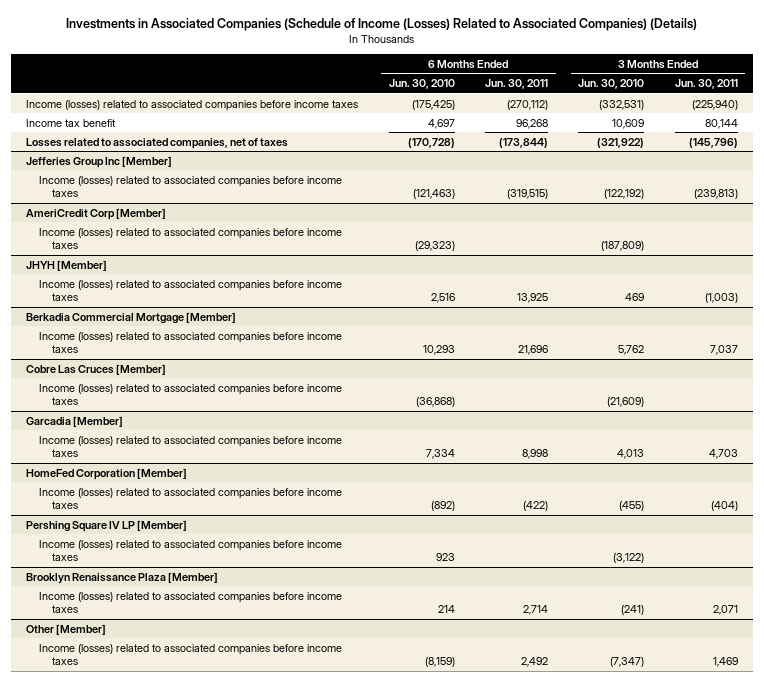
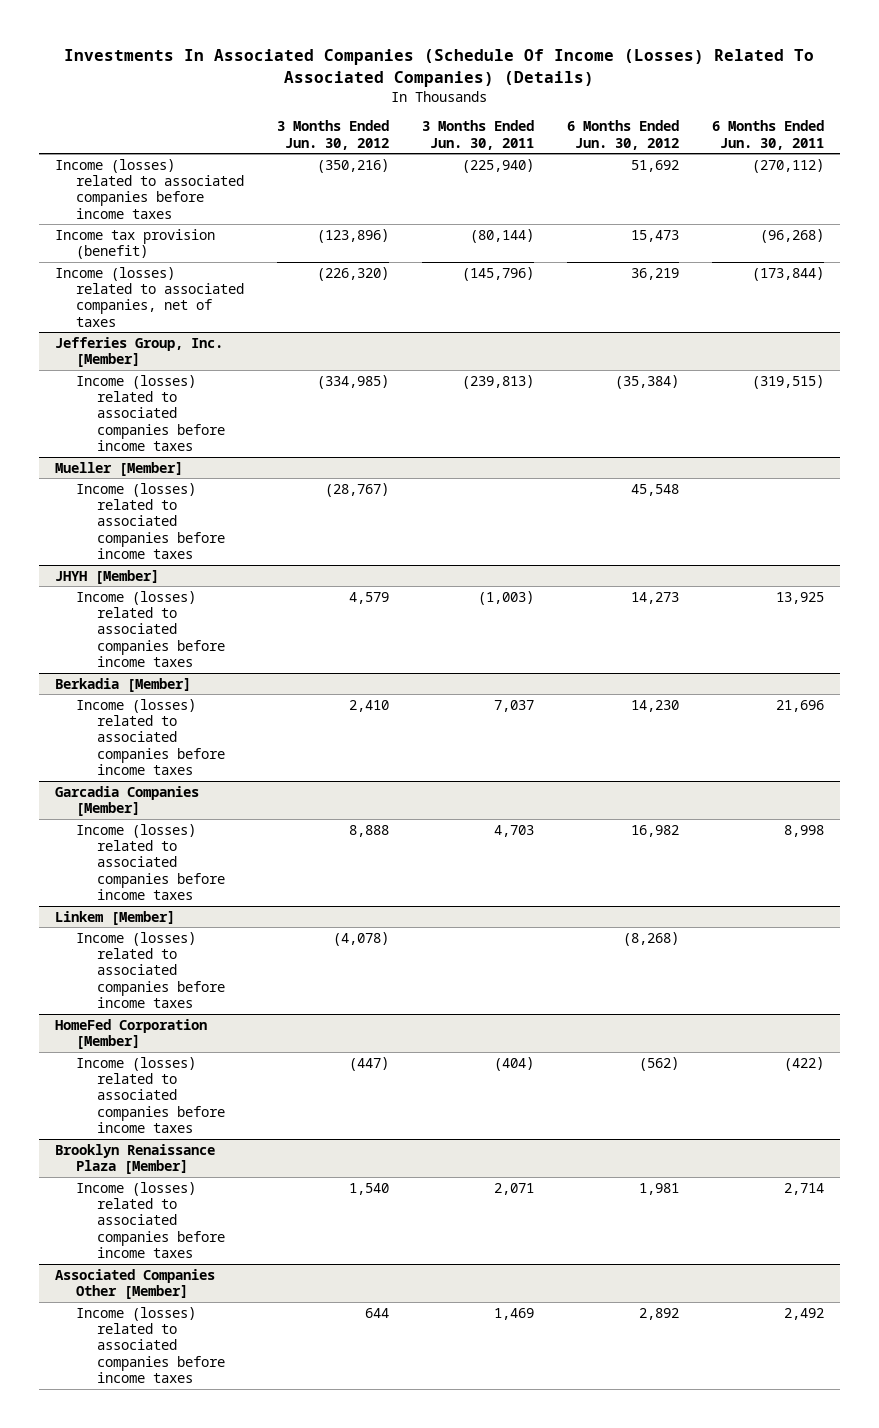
- Investments in Associated Companies (Schedule of Income (Losses) Related to Associated Companies) (Details)
+ Investments In Associated Companies (Schedule Of Income (Losses) Related To Associated Companies) (Details)
- | 6 Months Ended Jun. 30, 2010 | 6 Months Ended Jun. 30, 2011 | 3 Months Ended Jun. 30, 2010 | 3 Months Ended Jun. 30, 2011
+ | 3 Months Ended Jun. 30, 2012 | 3 Months Ended Jun. 30, 2011 | 6 Months Ended Jun. 30, 2012 | 6 Months Ended Jun. 30, 2011
- Income tax benefit | 4,697 | 96,268 | 10,609 | 80,144
- Losses related to associated companies, net of taxes | (170,728) | (173,844) | (321,922) | (145,796)
- Jefferies Group Inc [Member]
+ Income tax provision (benefit) | (123,896) | (80,144) | 15,473 | (96,268)
+ Income (losses) related to associated companies, net of taxes | (226,320) | (145,796) | 36,219 | (173,844)
+ Jefferies Group, Inc. [Member]
- AmeriCredit Corp [Member]
+ Mueller [Member]
- Berkadia Commercial Mortgage [Member]
+ Berkadia [Member]
- Cobre Las Cruces [Member]
- Income (losses) related to associated companies before income taxes | (36,868) | | (21,609) |
- Garcadia [Member]
+ Garcadia Companies [Member]
+ Linkem [Member]
+ Income (losses) related to associated companies before income taxes | (4,078) | | (8,268) |
- Pershing Square IV LP [Member]
- Income (losses) related to associated companies before income taxes | 923 | | (3,122) |
- Other [Member]
+ Associated Companies Other [Member]

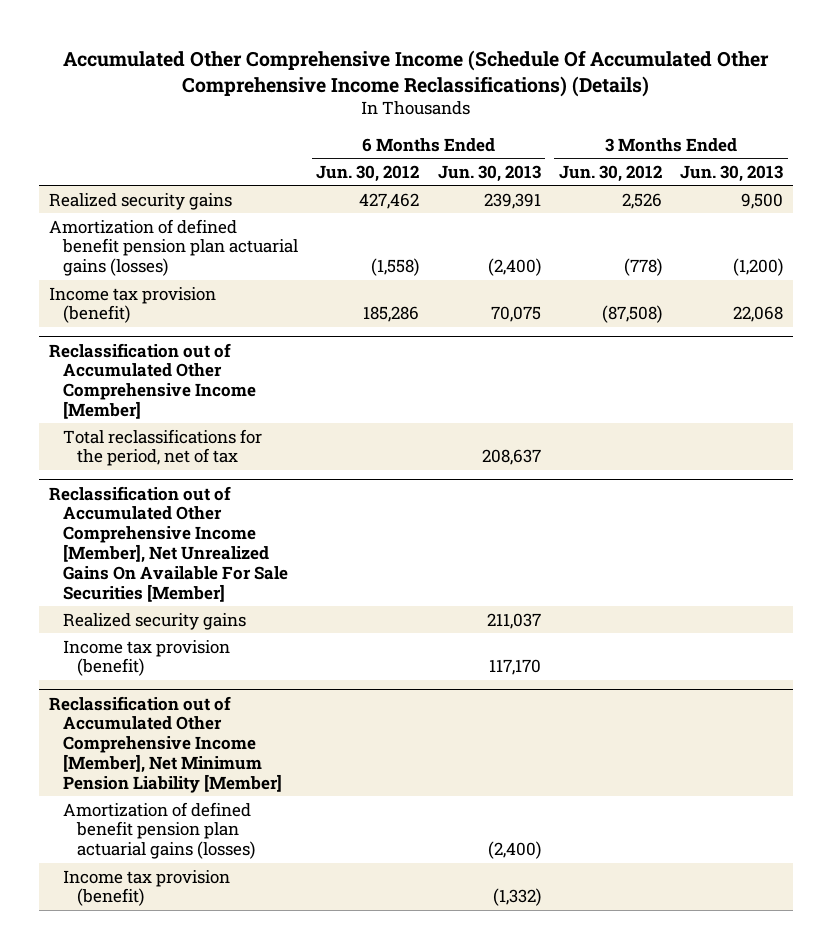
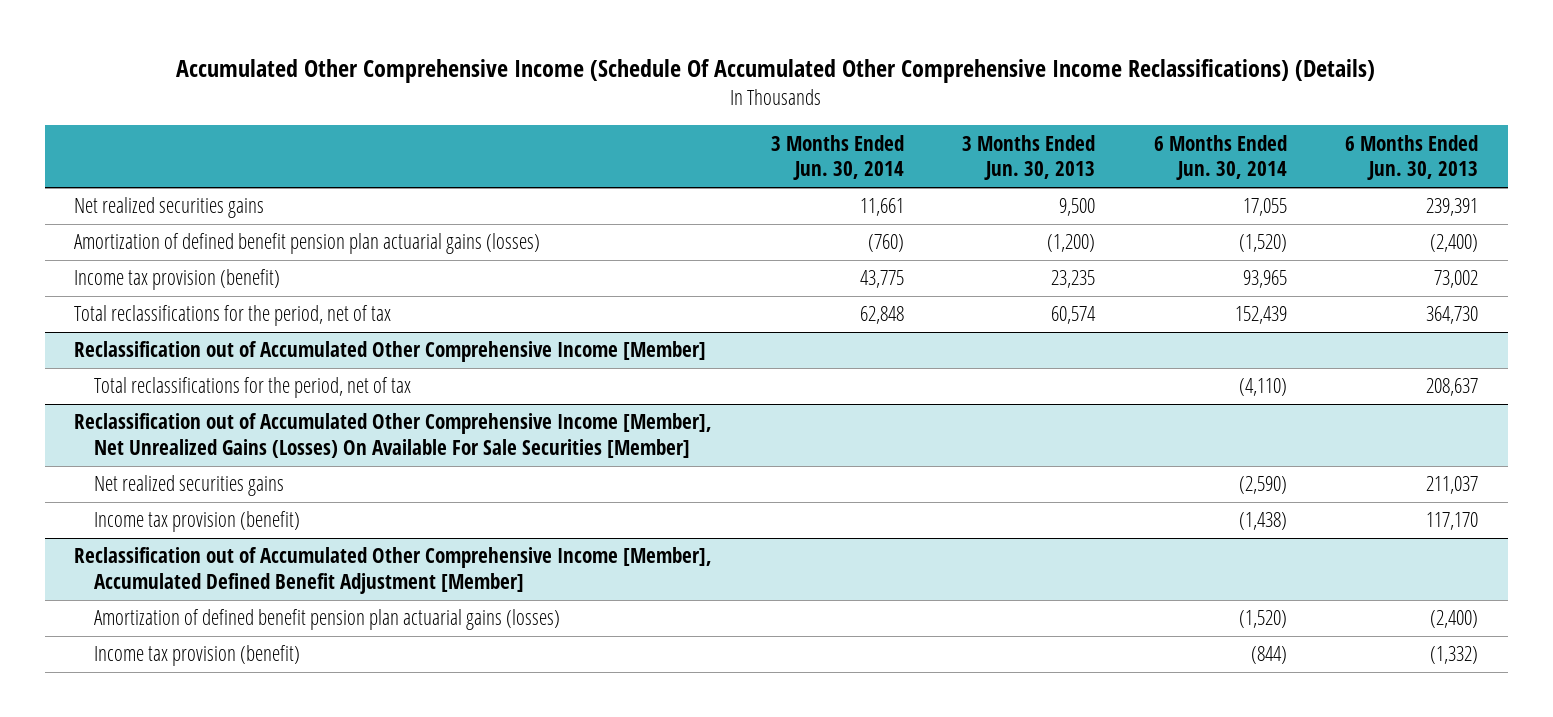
- | 6 Months Ended Jun. 30, 2012 | 6 Months Ended Jun. 30, 2013 | 3 Months Ended Jun. 30, 2012 | 3 Months Ended Jun. 30, 2013
+ | 3 Months Ended Jun. 30, 2014 | 3 Months Ended Jun. 30, 2013 | 6 Months Ended Jun. 30, 2014 | 6 Months Ended Jun. 30, 2013
- Realized security gains | 427,462 | 239,391 | 2,526 | 9,500
+ Net realized securities gains | 11,661 | 9,500 | 17,055 | 239,391
- Income tax provision (benefit) | 185,286 | 70,075 | (87,508) | 22,068
+ Income tax provision (benefit) | 43,775 | 23,235 | 93,965 | 73,002
+ Total reclassifications for the period, net of tax | 62,848 | 60,574 | 152,439 | 364,730
- Reclassification out of Accumulated Other Comprehensive Income [Member], Net Unrealized Gains On Available For Sale Securities [Member]
- Realized security gains | | 211,037 | |
+ Reclassification out of Accumulated Other Comprehensive Income [Member], Net Unrealized Gains (Losses) On Available For Sale Securities [Member]
+ Net realized securities gains | | | (2,590) | 211,037
- Reclassification out of Accumulated Other Comprehensive Income [Member], Net Minimum Pension Liability [Member]
+ Reclassification out of Accumulated Other Comprehensive Income [Member], Accumulated Defined Benefit Adjustment [Member]

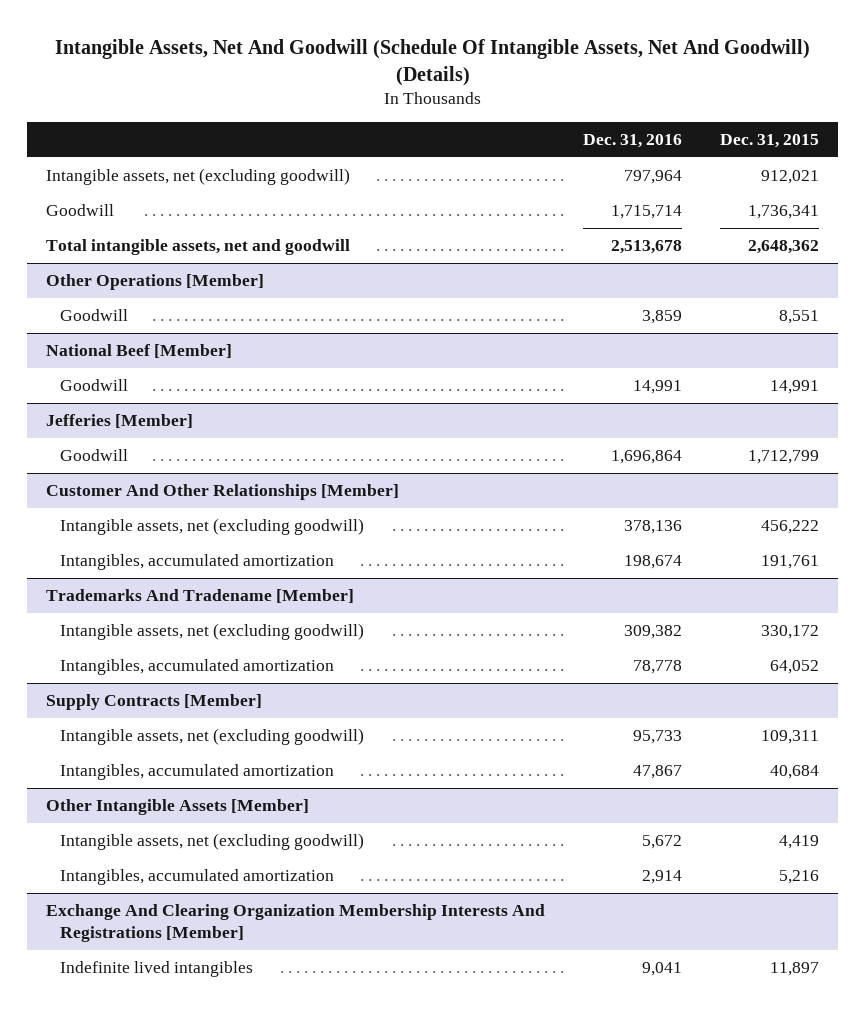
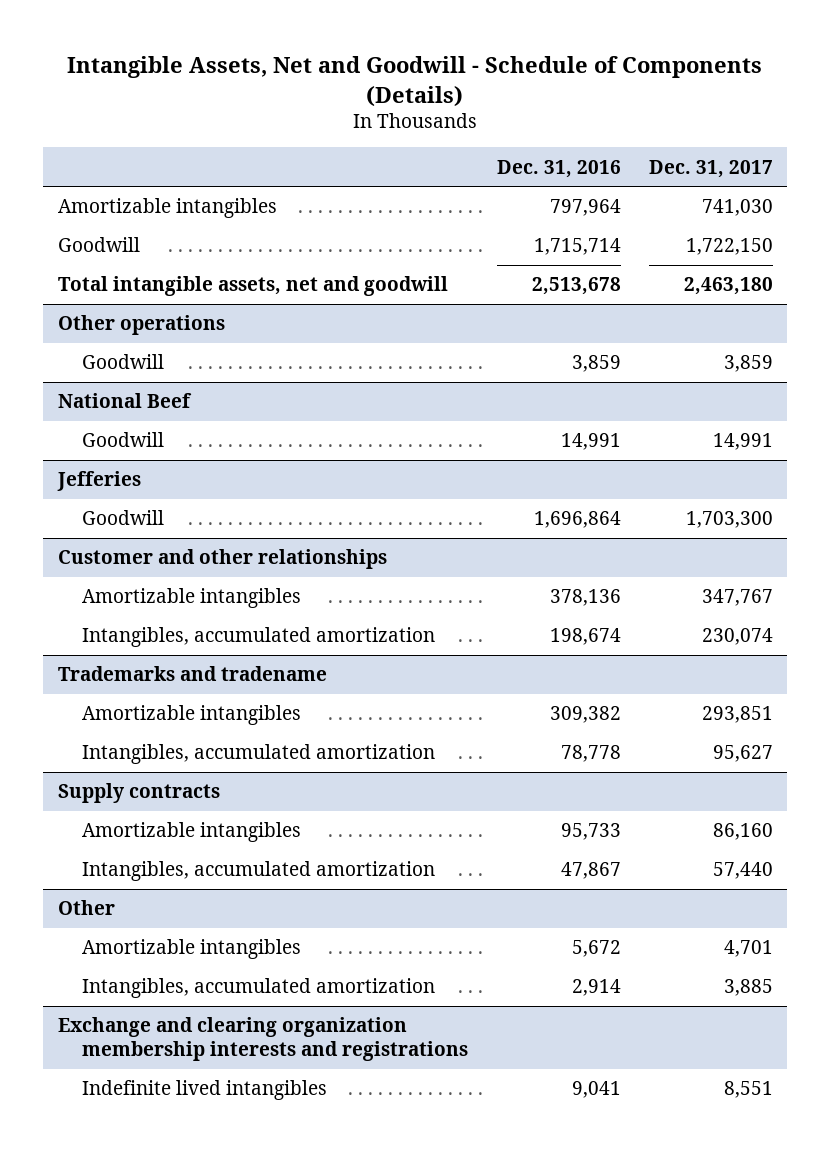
- Intangible Assets, Net And Goodwill (Schedule Of Intangible Assets, Net And Goodwill) (Details)
+ Intangible Assets, Net and Goodwill - Schedule of Components (Details)
- | Dec. 31, 2016 | Dec. 31, 2015
+ | Dec. 31, 2016 | Dec. 31, 2017
- Intangible assets, net (excluding goodwill) | 797,964 | 912,021
+ Amortizable intangibles | 797,964 | 741,030
- Other Operations [Member]
+ Other operations
- National Beef [Member]
+ National Beef
- Jefferies [Member]
+ Jefferies
- Customer And Other Relationships [Member]
- Intangible assets, net (excluding goodwill) | 378,136 | 456,222
+ Customer and other relationships
+ Amortizable intangibles | 378,136 | 347,767
- Trademarks And Tradename [Member]
- Intangible assets, net (excluding goodwill) | 309,382 | 330,172
+ Trademarks and tradename
+ Amortizable intangibles | 309,382 | 293,851
- Supply Contracts [Member]
- Intangible assets, net (excluding goodwill) | 95,733 | 109,311
+ Supply contracts
+ Amortizable intangibles | 95,733 | 86,160
- Other Intangible Assets [Member]
- Intangible assets, net (excluding goodwill) | 5,672 | 4,419
+ Other
+ Amortizable intangibles | 5,672 | 4,701
- Exchange And Clearing Organization Membership Interests And Registrations [Member]
+ Exchange and clearing organization membership interests and registrations

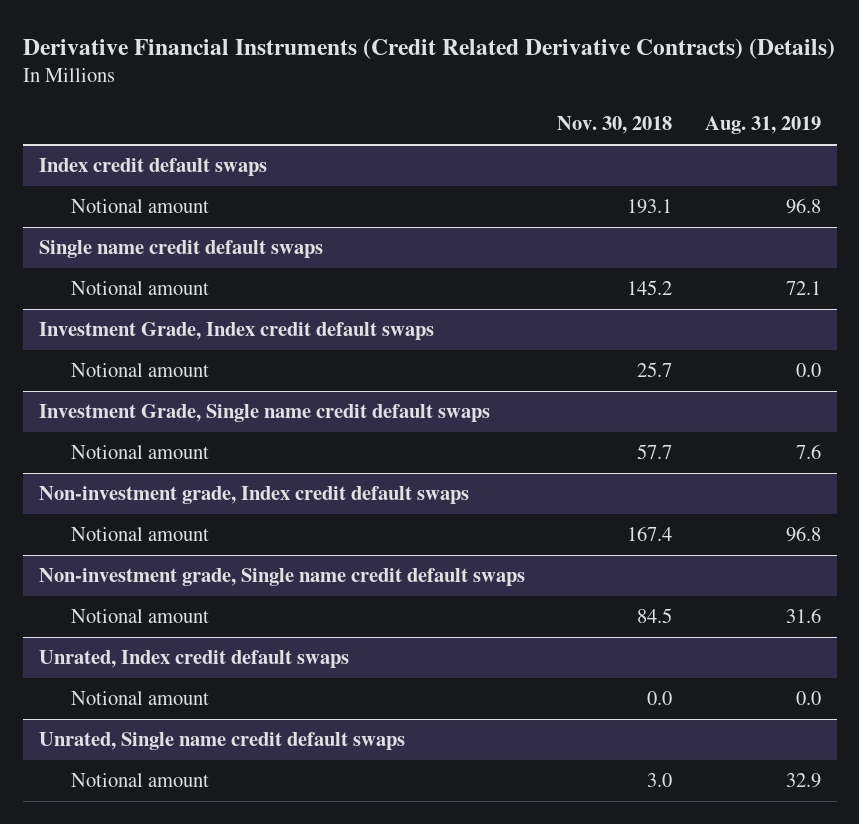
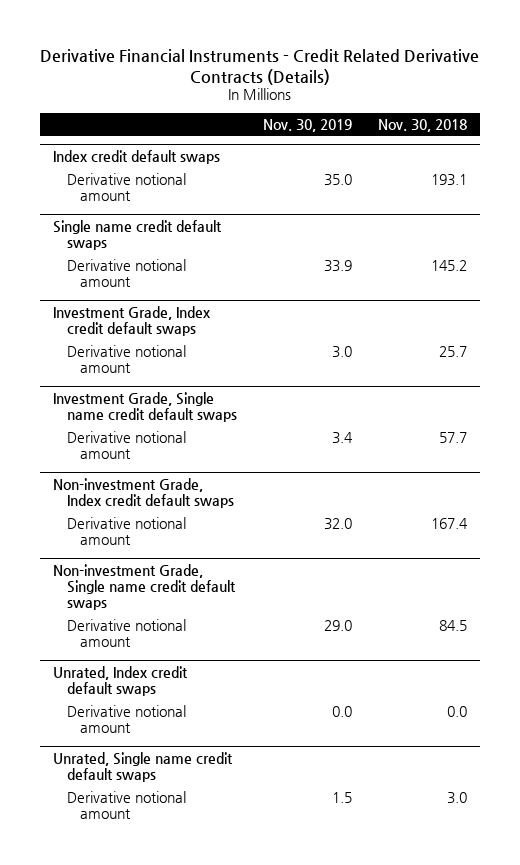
- Derivative Financial Instruments (Credit Related Derivative Contracts) (Details)
+ Derivative Financial Instruments - Credit Related Derivative Contracts (Details)
- | Nov. 30, 2018 | Aug. 31, 2019
+ | Nov. 30, 2019 | Nov. 30, 2018
@ Index credit default swaps
- Notional amount | 193.1 | 96.8
+ Derivative notional amount | 35.0 | 193.1
@ Single name credit default swaps
- Notional amount | 145.2 | 72.1
+ Derivative notional amount | 33.9 | 145.2
@ Investment Grade, Index credit default swaps
- Notional amount | 25.7 | 0.0
+ Derivative notional amount | 3.0 | 25.7
@ Investment Grade, Single name credit default swaps
- Notional amount | 57.7 | 7.6
- Non-investment grade, Index credit default swaps
- Notional amount | 167.4 | 96.8
- Non-investment grade, Single name credit default swaps
- Notional amount | 84.5 | 31.6
@ Investment Grade, Single name credit default swaps
+ Derivative notional amount | 3.4 | 57.7
+ Non-investment Grade, Index credit default swaps
+ Derivative notional amount | 32.0 | 167.4
+ Non-investment Grade, Single name credit default swaps
+ Derivative notional amount | 29.0 | 84.5
@ Unrated, Index credit default swaps
- Notional amount | 0.0 | 0.0
+ Derivative notional amount | 0.0 | 0.0
@ Unrated, Single name credit default swaps
- Notional amount | 3.0 | 32.9
+ Derivative notional amount | 1.5 | 3.0

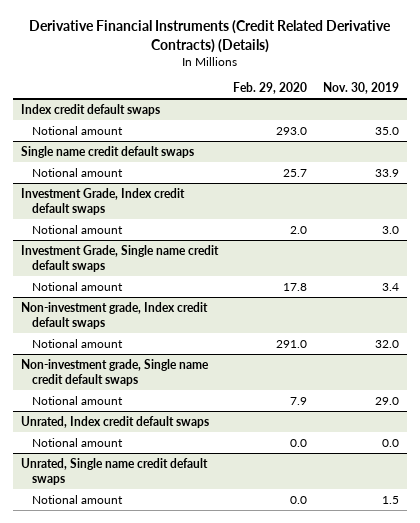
- Derivative Financial Instruments - Credit Related Derivative Contracts (Details)
+ Derivative Financial Instruments (Credit Related Derivative Contracts) (Details)
- | Nov. 30, 2019 | Nov. 30, 2018
+ | Feb. 29, 2020 | Nov. 30, 2019
@ Index credit default swaps
- Derivative notional amount | 35.0 | 193.1
+ Notional amount | 293.0 | 35.0
@ Single name credit default swaps
- Derivative notional amount | 33.9 | 145.2
+ Notional amount | 25.7 | 33.9
@ Investment Grade, Index credit default swaps
- Derivative notional amount | 3.0 | 25.7
+ Notional amount | 2.0 | 3.0
@ Investment Grade, Single name credit default swaps
- Derivative notional amount | 3.4 | 57.7
- Non-investment Grade, Index credit default swaps
- Derivative notional amount | 32.0 | 167.4
- Non-investment Grade, Single name credit default swaps
- Derivative notional amount | 29.0 | 84.5
@ Investment Grade, Single name credit default swaps
+ Notional amount | 17.8 | 3.4
+ Non-investment grade, Index credit default swaps
+ Notional amount | 291.0 | 32.0
+ Non-investment grade, Single name credit default swaps
+ Notional amount | 7.9 | 29.0
@ Unrated, Index credit default swaps
- Derivative notional amount | 0.0 | 0.0
+ Notional amount | 0.0 | 0.0
@ Unrated, Single name credit default swaps
- Derivative notional amount | 1.5 | 3.0
+ Notional amount | 0.0 | 1.5

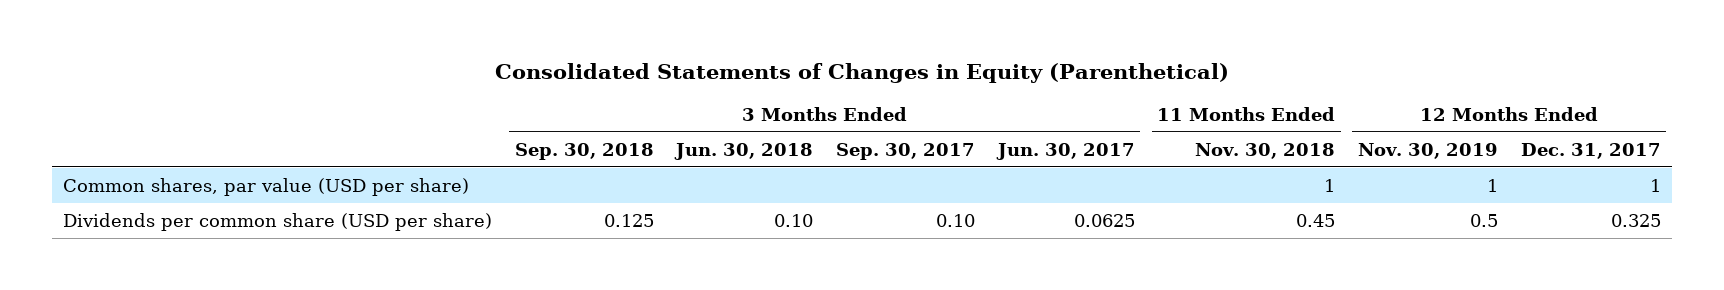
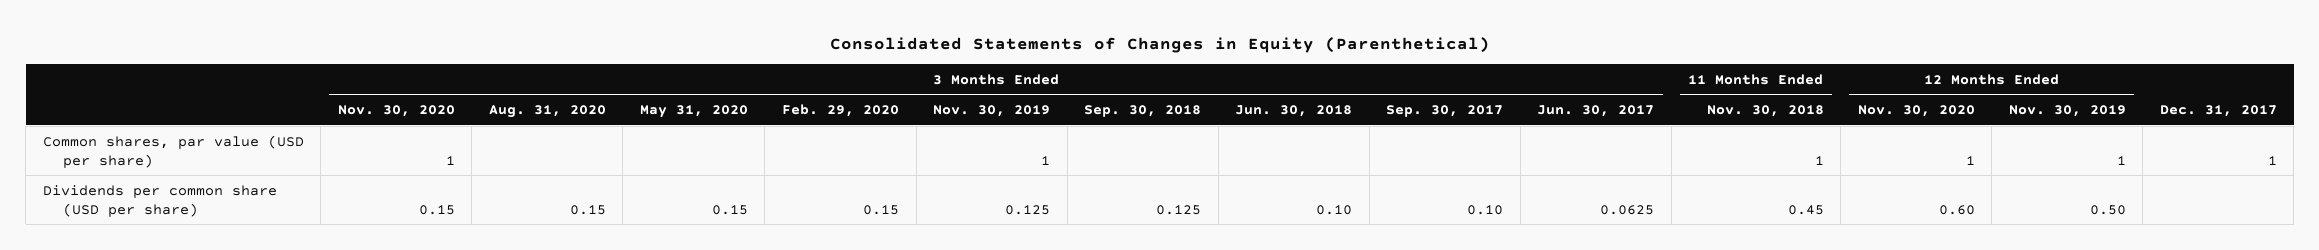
- | 3 Months Ended Sep. 30, 2018 | 3 Months Ended Jun. 30, 2018 | 3 Months Ended Sep. 30, 2017 | 3 Months Ended Jun. 30, 2017 | 11 Months Ended Nov. 30, 2018 | 12 Months Ended Nov. 30, 2019 | 12 Months Ended Dec. 31, 2017
+ | 3 Months Ended Nov. 30, 2020 | 3 Months Ended Aug. 31, 2020 | 3 Months Ended May 31, 2020 | 3 Months Ended Feb. 29, 2020 | 3 Months Ended Nov. 30, 2019 | 3 Months Ended Sep. 30, 2018 | 3 Months Ended Jun. 30, 2018 | 3 Months Ended Sep. 30, 2017 | 3 Months Ended Jun. 30, 2017 | 11 Months Ended Nov. 30, 2018 | 12 Months Ended Nov. 30, 2020 | 12 Months Ended Nov. 30, 2019 | Dec. 31, 2017
- Dividends per common share (USD per share) | 0.125 | 0.10 | 0.10 | 0.0625 | 0.45 | 0.5 | 0.325
+ Dividends per common share (USD per share) | 0.15 | 0.15 | 0.15 | 0.15 | 0.125 | 0.125 | 0.10 | 0.10 | 0.0625 | 0.45 | 0.60 | 0.50 |

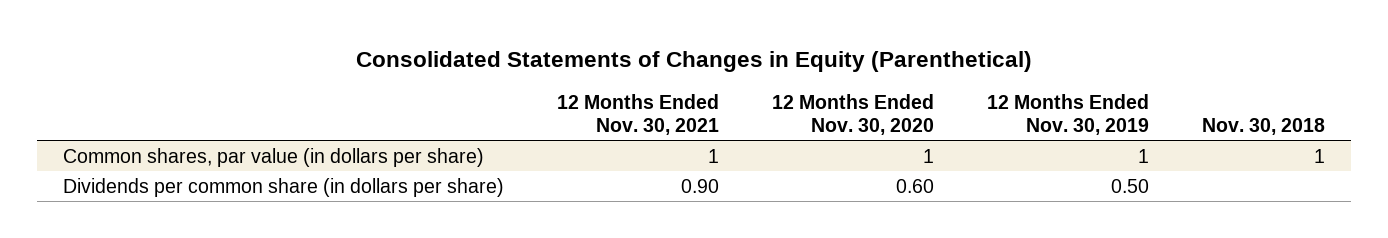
- | 3 Months Ended Nov. 30, 2020 | 3 Months Ended Aug. 31, 2020 | 3 Months Ended May 31, 2020 | 3 Months Ended Feb. 29, 2020 | 3 Months Ended Nov. 30, 2019 | 3 Months Ended Sep. 30, 2018 | 3 Months Ended Jun. 30, 2018 | 3 Months Ended Sep. 30, 2017 | 3 Months Ended Jun. 30, 2017 | 11 Months Ended Nov. 30, 2018 | 12 Months Ended Nov. 30, 2020 | 12 Months Ended Nov. 30, 2019 | Dec. 31, 2017
+ | 12 Months Ended Nov. 30, 2021 | 12 Months Ended Nov. 30, 2020 | 12 Months Ended Nov. 30, 2019 | Nov. 30, 2018
- Common shares, par value (USD per share) | 1 | | | | 1 | | | | | 1 | 1 | 1 | 1
- Dividends per common share (USD per share) | 0.15 | 0.15 | 0.15 | 0.15 | 0.125 | 0.125 | 0.10 | 0.10 | 0.0625 | 0.45 | 0.60 | 0.50 |
+ Common shares, par value (in dollars per share) | 1 | 1 | 1 | 1
+ Dividends per common share (in dollars per share) | 0.90 | 0.60 | 0.50 |

